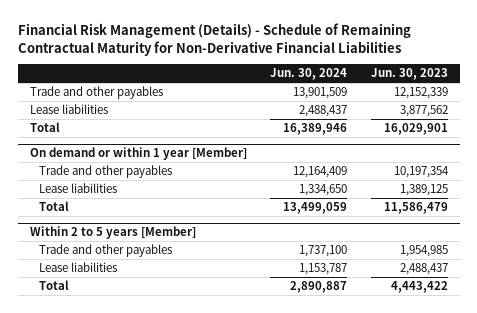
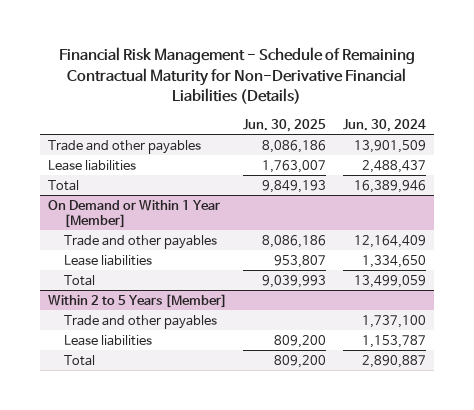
- Financial Risk Management (Details) - Schedule of Remaining Contractual Maturity for Non-Derivative Financial Liabilities
+ Financial Risk Management - Schedule of Remaining Contractual Maturity for Non-Derivative Financial Liabilities (Details)
- | Jun. 30, 2024 | Jun. 30, 2023
+ | Jun. 30, 2025 | Jun. 30, 2024
- On demand or within 1 year [Member]
+ On Demand or Within 1 Year [Member]
- Within 2 to 5 years [Member]
+ Within 2 to 5 Years [Member]

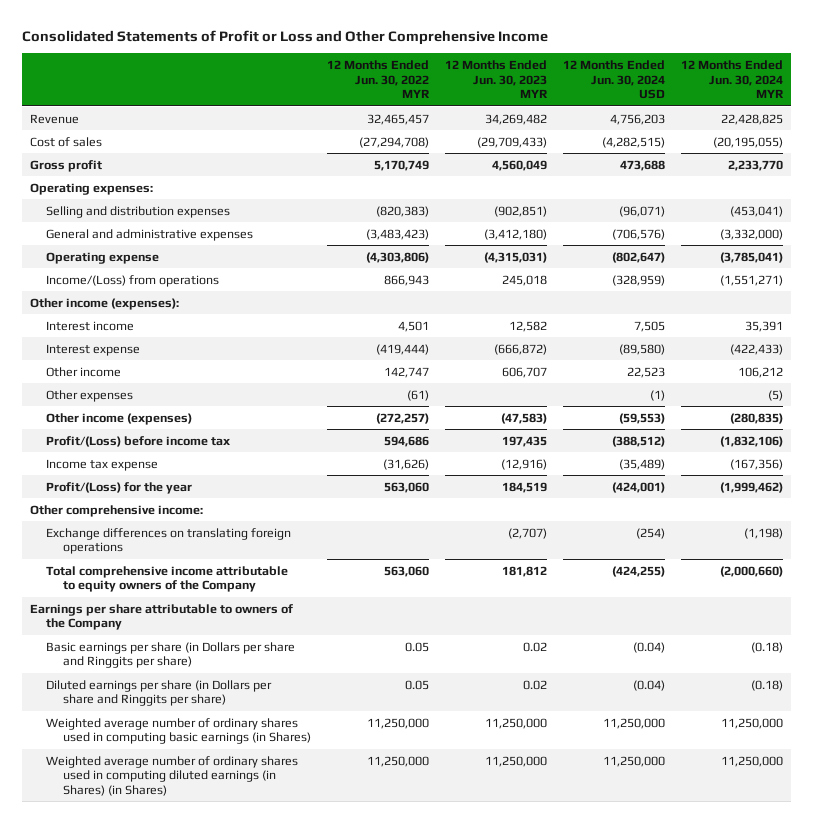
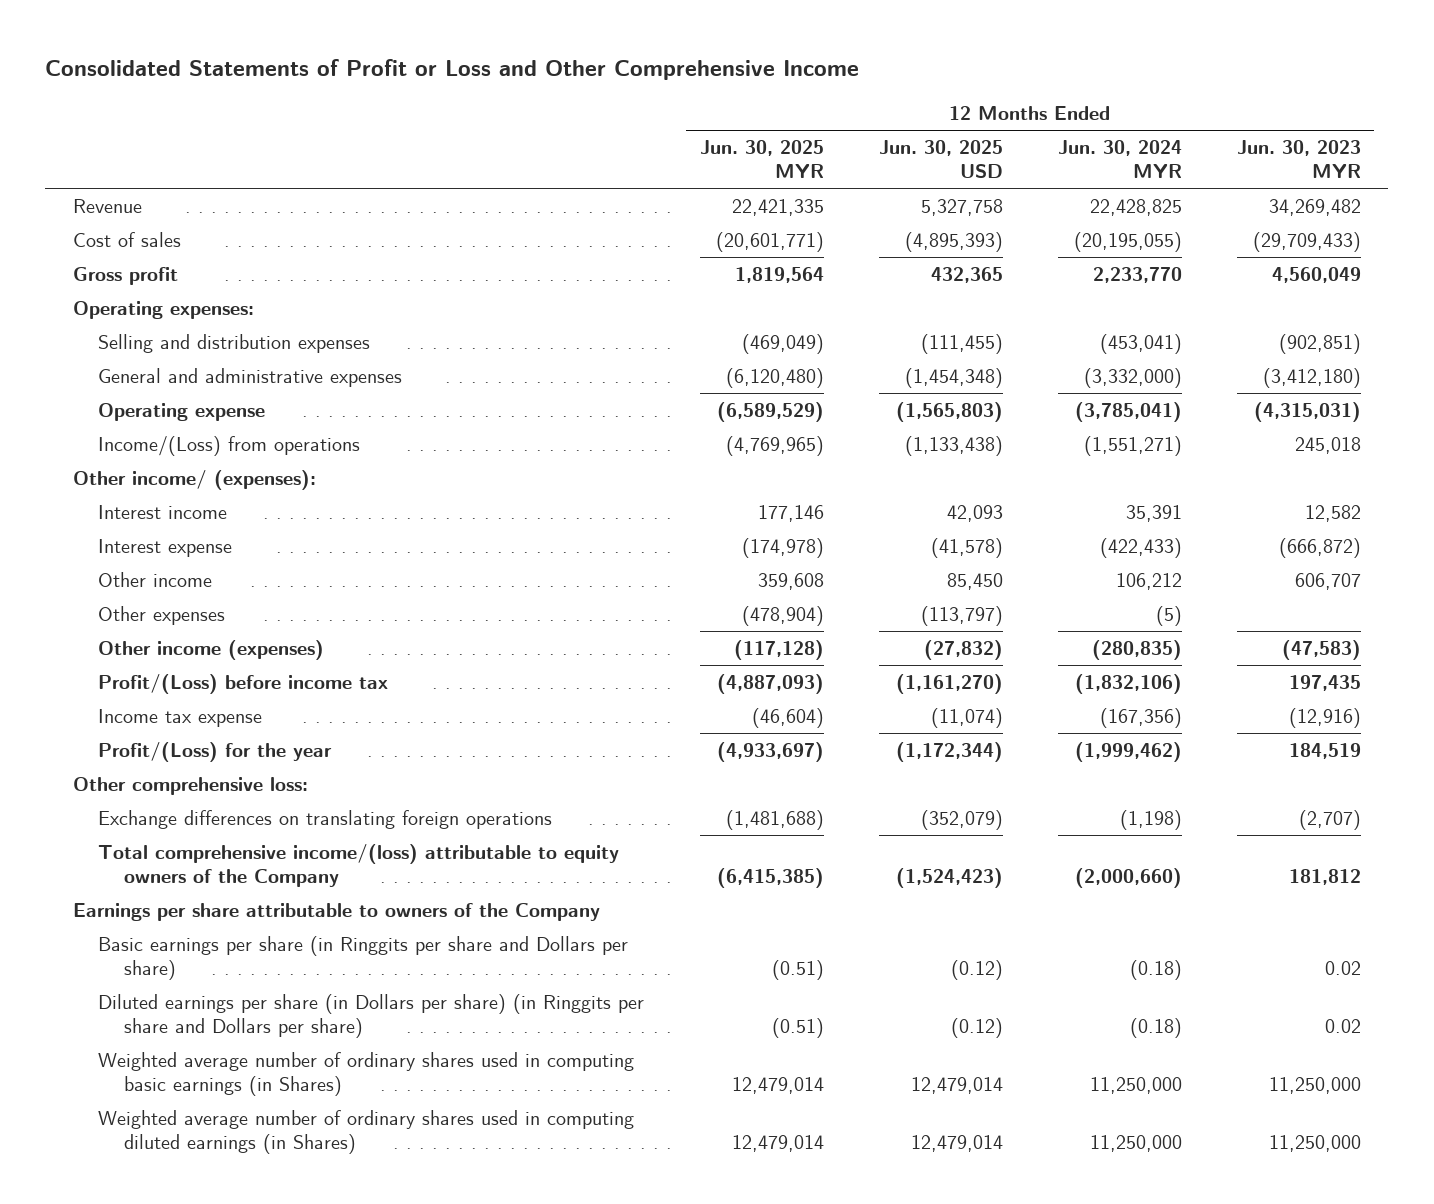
- | 12 Months Ended Jun. 30, 2022 MYR | 12 Months Ended Jun. 30, 2023 MYR | 12 Months Ended Jun. 30, 2024 USD | 12 Months Ended Jun. 30, 2024 MYR
+ | 12 Months Ended Jun. 30, 2025 MYR | 12 Months Ended Jun. 30, 2025 USD | 12 Months Ended Jun. 30, 2024 MYR | 12 Months Ended Jun. 30, 2023 MYR
- Other income (expenses):
+ Other income/ (expenses):
- Other comprehensive income:
+ Other comprehensive loss:
- Total comprehensive income attributable to equity owners of the Company | 563,060 | 181,812 | (424,255) | (2,000,660)
+ Total comprehensive income/(loss) attributable to equity owners of the Company | (6,415,385) | (1,524,423) | (2,000,660) | 181,812
- Basic earnings per share (in Dollars per share and Ringgits per share) | 0.05 | 0.02 | (0.04) | (0.18)
- Diluted earnings per share (in Dollars per share and Ringgits per share) | 0.05 | 0.02 | (0.04) | (0.18)
+ Basic earnings per share (in Ringgits per share and Dollars per share) | (0.51) | (0.12) | (0.18) | 0.02
+ Diluted earnings per share (in Dollars per share) (in Ringgits per share and Dollars per share) | (0.51) | (0.12) | (0.18) | 0.02
- Weighted average number of ordinary shares used in computing diluted earnings (in Shares) (in Shares) | 11,250,000 | 11,250,000 | 11,250,000 | 11,250,000
+ Weighted average number of ordinary shares used in computing diluted earnings (in Shares) | 12,479,014 | 12,479,014 | 11,250,000 | 11,250,000

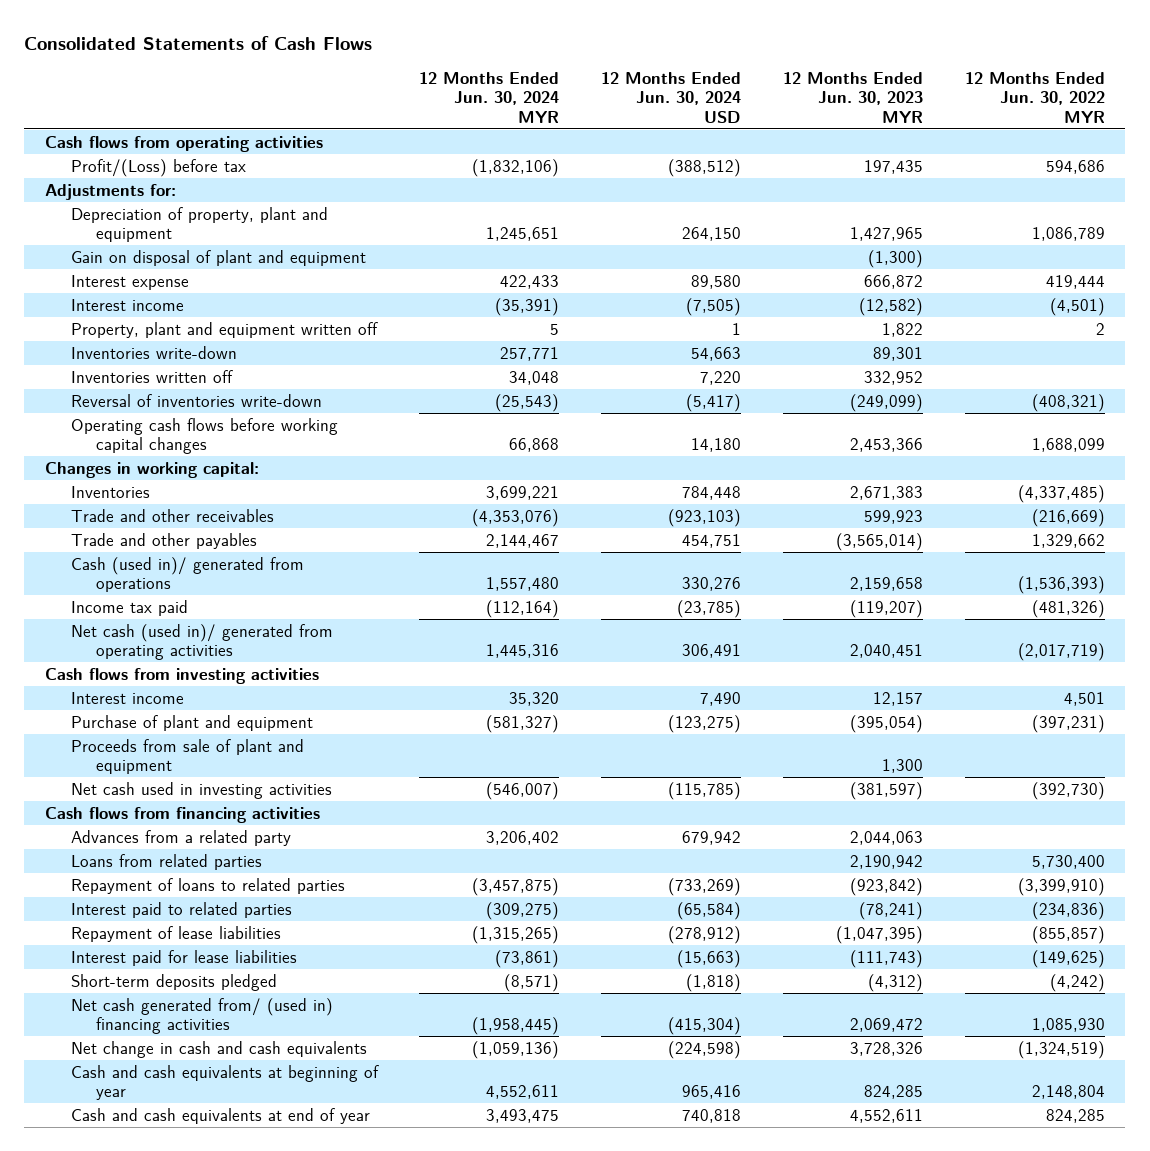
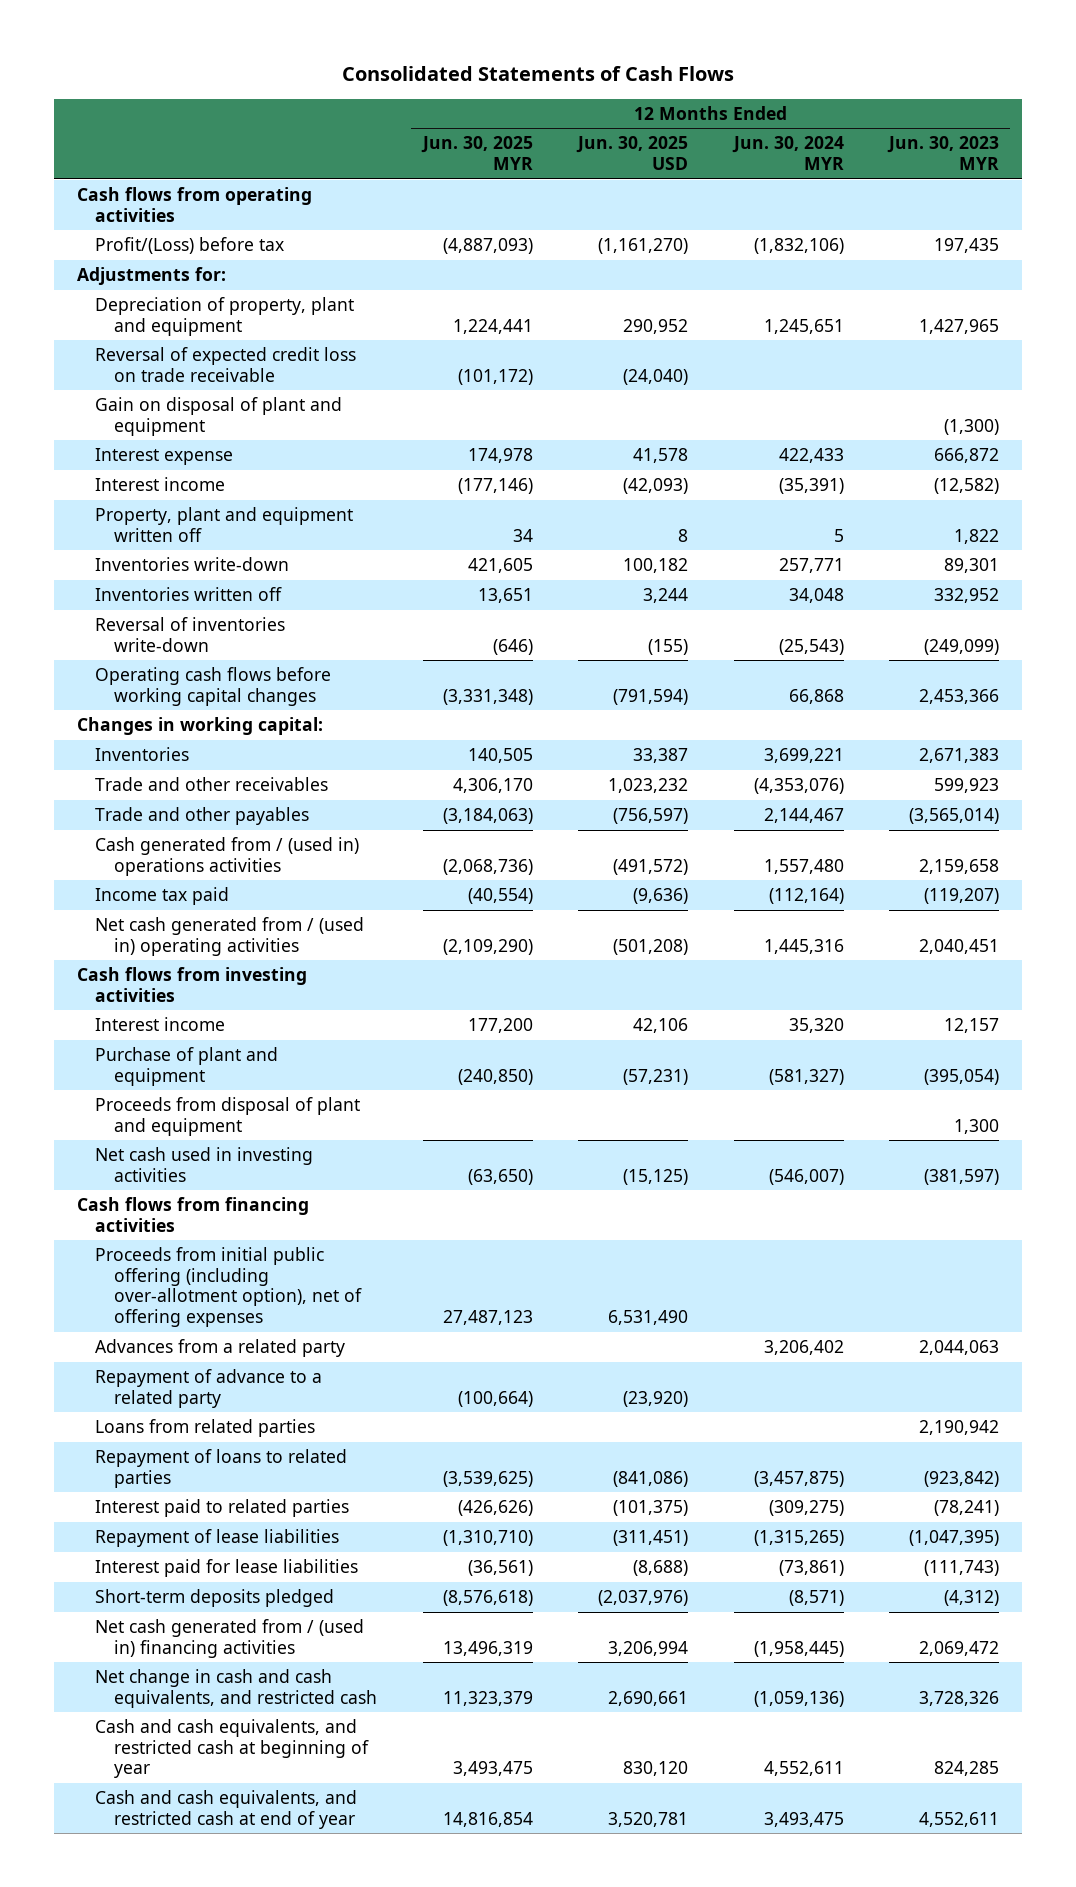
- | 12 Months Ended Jun. 30, 2024 MYR | 12 Months Ended Jun. 30, 2024 USD | 12 Months Ended Jun. 30, 2023 MYR | 12 Months Ended Jun. 30, 2022 MYR
+ | 12 Months Ended Jun. 30, 2025 MYR | 12 Months Ended Jun. 30, 2025 USD | 12 Months Ended Jun. 30, 2024 MYR | 12 Months Ended Jun. 30, 2023 MYR
+ Reversal of expected credit loss on trade receivable | (101,172) | (24,040) | |
- Cash (used in)/ generated from operations | 1,557,480 | 330,276 | 2,159,658 | (1,536,393)
+ Cash generated from / (used in) operations activities | (2,068,736) | (491,572) | 1,557,480 | 2,159,658
- Net cash (used in)/ generated from operating activities | 1,445,316 | 306,491 | 2,040,451 | (2,017,719)
+ Net cash generated from / (used in) operating activities | (2,109,290) | (501,208) | 1,445,316 | 2,040,451
- Proceeds from sale of plant and equipment | | | 1,300 |
+ Proceeds from disposal of plant and equipment | | | | 1,300
+ Proceeds from initial public offering (including over-allotment option), net of offering expenses | 27,487,123 | 6,531,490 | |
+ Repayment of advance to a related party | (100,664) | (23,920) | |
- Net cash generated from/ (used in) financing activities | (1,958,445) | (415,304) | 2,069,472 | 1,085,930
- Net change in cash and cash equivalents | (1,059,136) | (224,598) | 3,728,326 | (1,324,519)
- Cash and cash equivalents at beginning of year | 4,552,611 | 965,416 | 824,285 | 2,148,804
- Cash and cash equivalents at end of year | 3,493,475 | 740,818 | 4,552,611 | 824,285
+ Net cash generated from / (used in) financing activities | 13,496,319 | 3,206,994 | (1,958,445) | 2,069,472
+ Net change in cash and cash equivalents, and restricted cash | 11,323,379 | 2,690,661 | (1,059,136) | 3,728,326
+ Cash and cash equivalents, and restricted cash at beginning of year | 3,493,475 | 830,120 | 4,552,611 | 824,285
+ Cash and cash equivalents, and restricted cash at end of year | 14,816,854 | 3,520,781 | 3,493,475 | 4,552,611

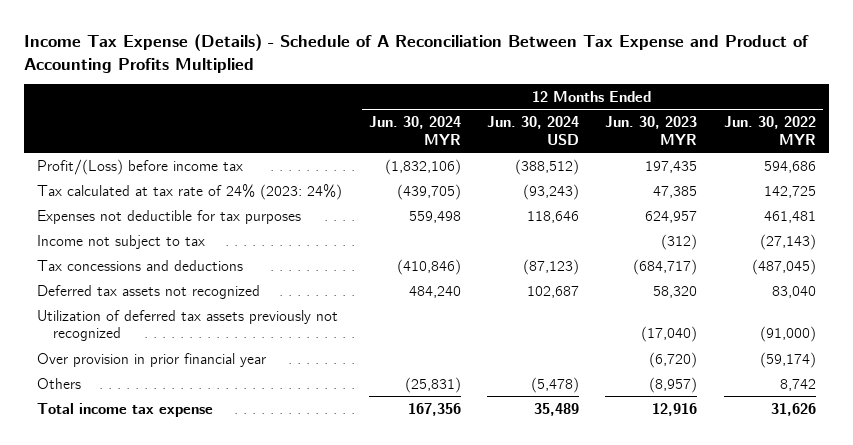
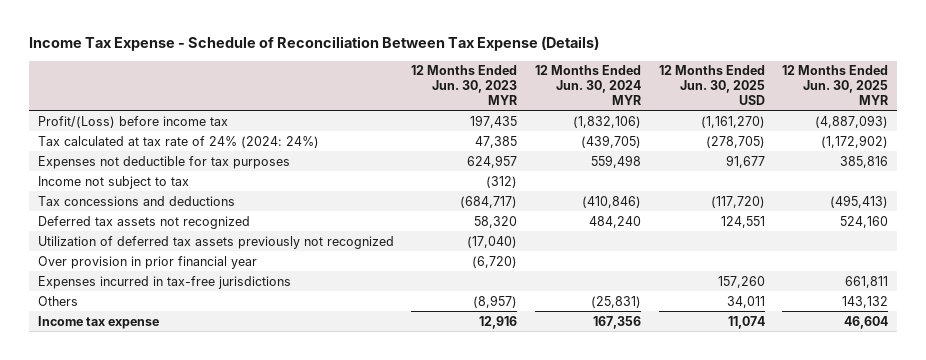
- Income Tax Expense (Details) - Schedule of A Reconciliation Between Tax Expense and Product of Accounting Profits Multiplied
+ Income Tax Expense - Schedule of Reconciliation Between Tax Expense (Details)
- | 12 Months Ended Jun. 30, 2024 MYR | 12 Months Ended Jun. 30, 2024 USD | 12 Months Ended Jun. 30, 2023 MYR | 12 Months Ended Jun. 30, 2022 MYR
+ | 12 Months Ended Jun. 30, 2023 MYR | 12 Months Ended Jun. 30, 2024 MYR | 12 Months Ended Jun. 30, 2025 USD | 12 Months Ended Jun. 30, 2025 MYR
- Tax calculated at tax rate of 24% (2023: 24%) | (439,705) | (93,243) | 47,385 | 142,725
+ Tax calculated at tax rate of 24% (2024: 24%) | 47,385 | (439,705) | (278,705) | (1,172,902)
+ Expenses incurred in tax-free jurisdictions | | | 157,260 | 661,811
- Total income tax expense | 167,356 | 35,489 | 12,916 | 31,626
+ Income tax expense | 12,916 | 167,356 | 11,074 | 46,604

